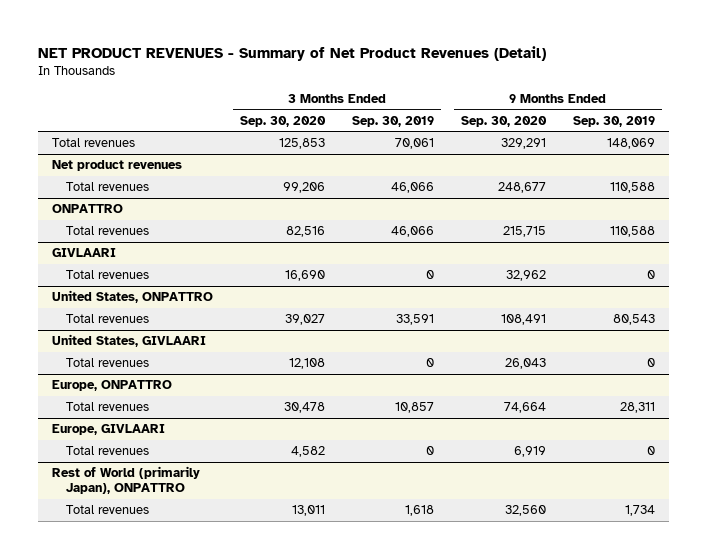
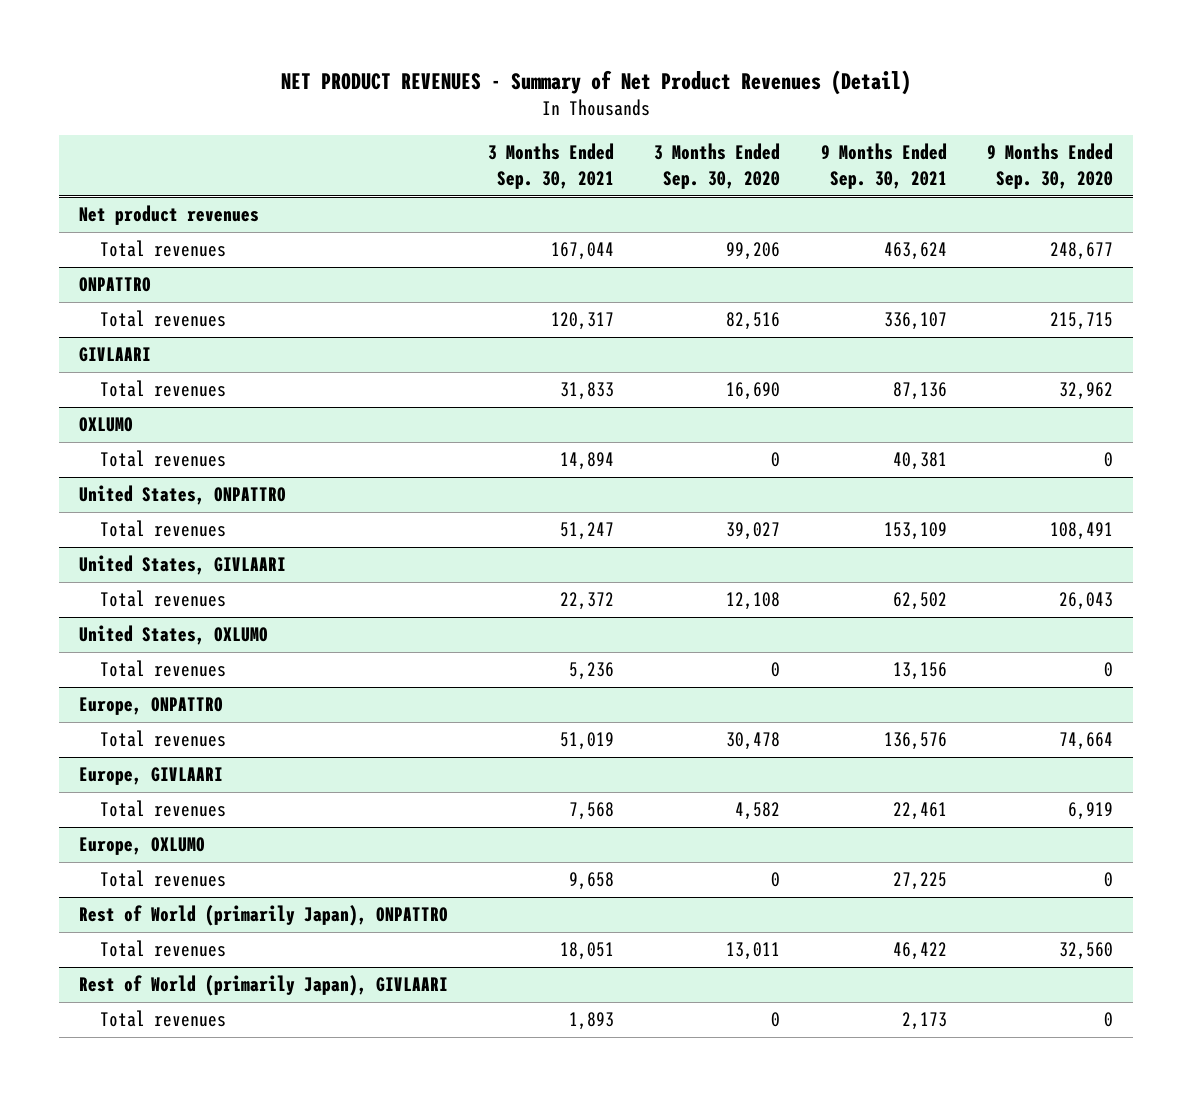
- | 3 Months Ended Sep. 30, 2020 | 3 Months Ended Sep. 30, 2019 | 9 Months Ended Sep. 30, 2020 | 9 Months Ended Sep. 30, 2019
+ | 3 Months Ended Sep. 30, 2021 | 3 Months Ended Sep. 30, 2020 | 9 Months Ended Sep. 30, 2021 | 9 Months Ended Sep. 30, 2020
- Total revenues | 125,853 | 70,061 | 329,291 | 148,069
+ OXLUMO
+ Total revenues | 14,894 | 0 | 40,381 | 0
+ United States, OXLUMO
+ Total revenues | 5,236 | 0 | 13,156 | 0
+ Europe, OXLUMO
+ Total revenues | 9,658 | 0 | 27,225 | 0
+ Rest of World (primarily Japan), GIVLAARI
+ Total revenues | 1,893 | 0 | 2,173 | 0

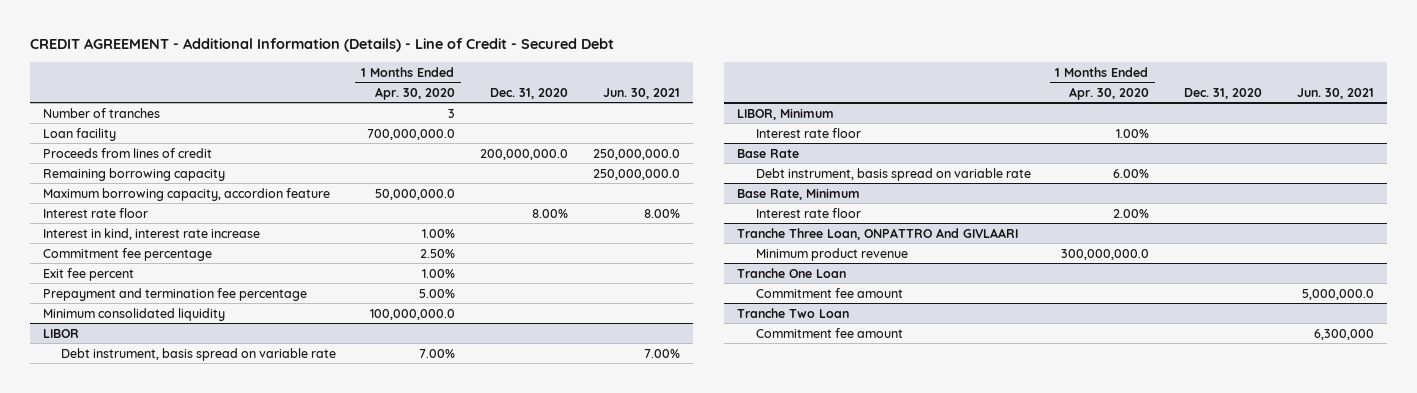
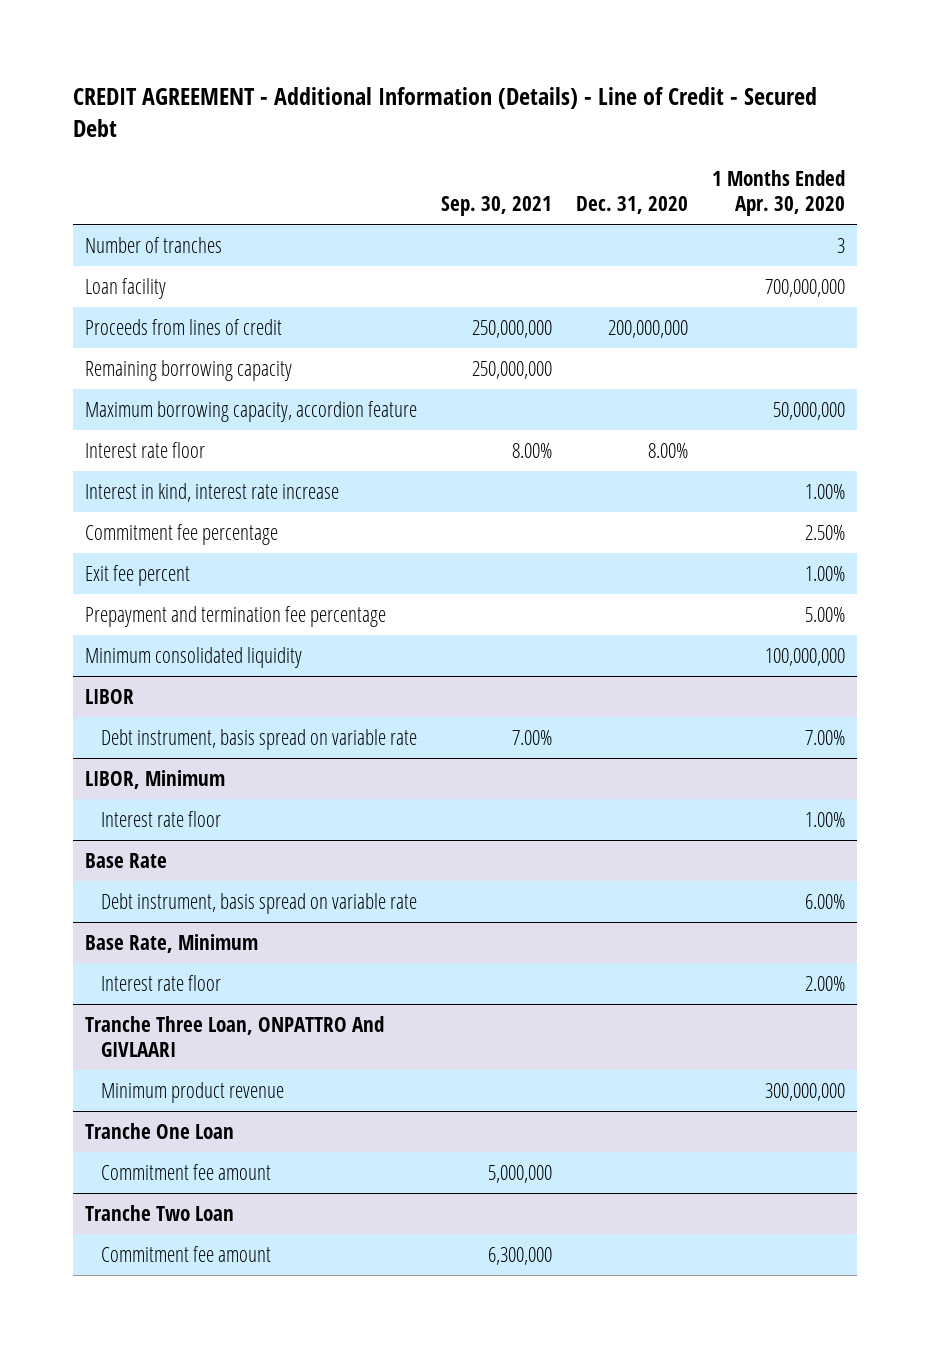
- | 1 Months Ended Apr. 30, 2020 | Dec. 31, 2020 | Jun. 30, 2021
+ | Sep. 30, 2021 | Dec. 31, 2020 | 1 Months Ended Apr. 30, 2020
- Loan facility | 700,000,000.0 | |
- Proceeds from lines of credit | | 200,000,000.0 | 250,000,000.0
+ Loan facility | | | 700,000,000
+ Proceeds from lines of credit | 250,000,000 | 200,000,000 |
- Maximum borrowing capacity, accordion feature | 50,000,000.0 | |
+ Maximum borrowing capacity, accordion feature | | | 50,000,000
- Minimum consolidated liquidity | 100,000,000.0 | |
+ Minimum consolidated liquidity | | | 100,000,000
@ Tranche Three Loan, ONPATTRO And GIVLAARI
- Minimum product revenue | 300,000,000.0 | |
+ Minimum product revenue | | | 300,000,000

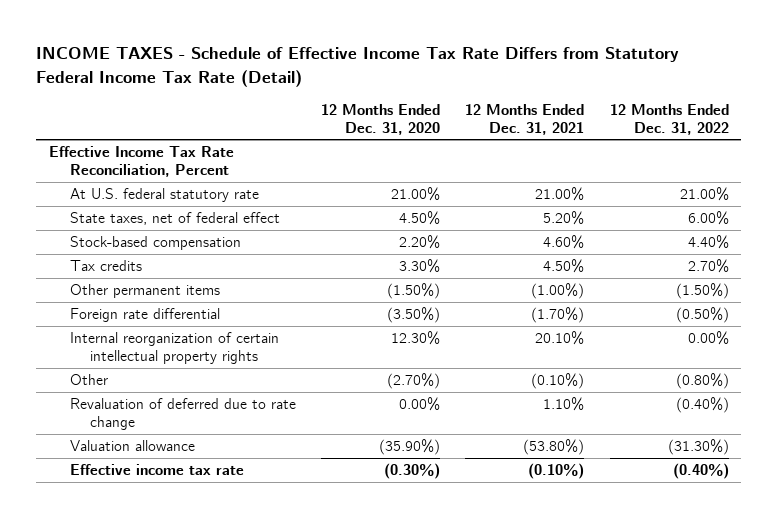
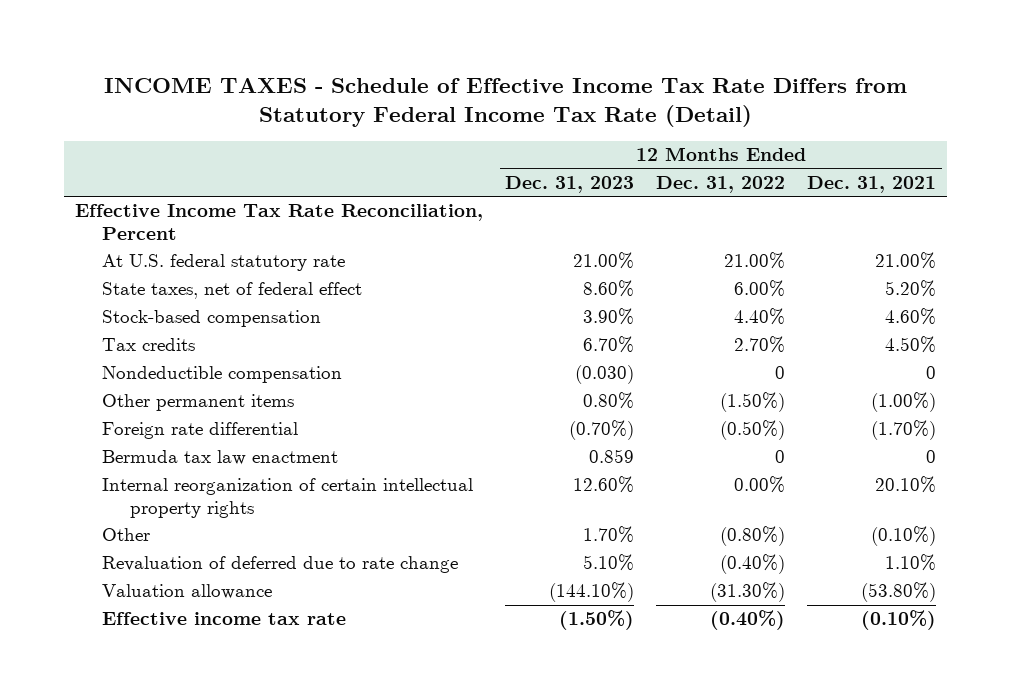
- | 12 Months Ended Dec. 31, 2020 | 12 Months Ended Dec. 31, 2021 | 12 Months Ended Dec. 31, 2022
+ | 12 Months Ended Dec. 31, 2023 | 12 Months Ended Dec. 31, 2022 | 12 Months Ended Dec. 31, 2021
+ Nondeductible compensation | (0.030) | 0 | 0
+ Bermuda tax law enactment | 0.859 | 0 | 0

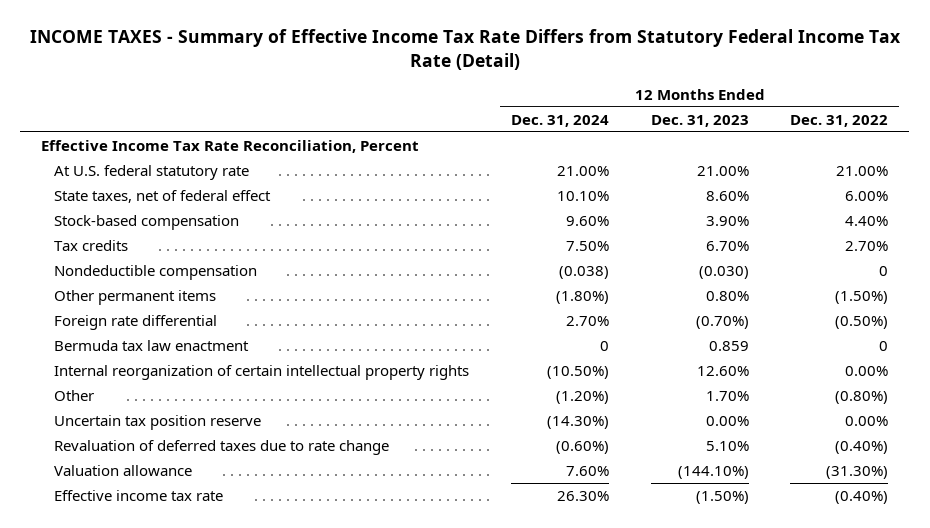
- INCOME TAXES - Schedule of Effective Income Tax Rate Differs from Statutory Federal Income Tax Rate (Detail)
+ INCOME TAXES - Summary of Effective Income Tax Rate Differs from Statutory Federal Income Tax Rate (Detail)
- | 12 Months Ended Dec. 31, 2023 | 12 Months Ended Dec. 31, 2022 | 12 Months Ended Dec. 31, 2021
+ | 12 Months Ended Dec. 31, 2024 | 12 Months Ended Dec. 31, 2023 | 12 Months Ended Dec. 31, 2022
- Revaluation of deferred due to rate change | 5.10% | (0.40%) | 1.10%
+ Uncertain tax position reserve | (14.30%) | 0.00% | 0.00%
+ Revaluation of deferred taxes due to rate change | (0.60%) | 5.10% | (0.40%)

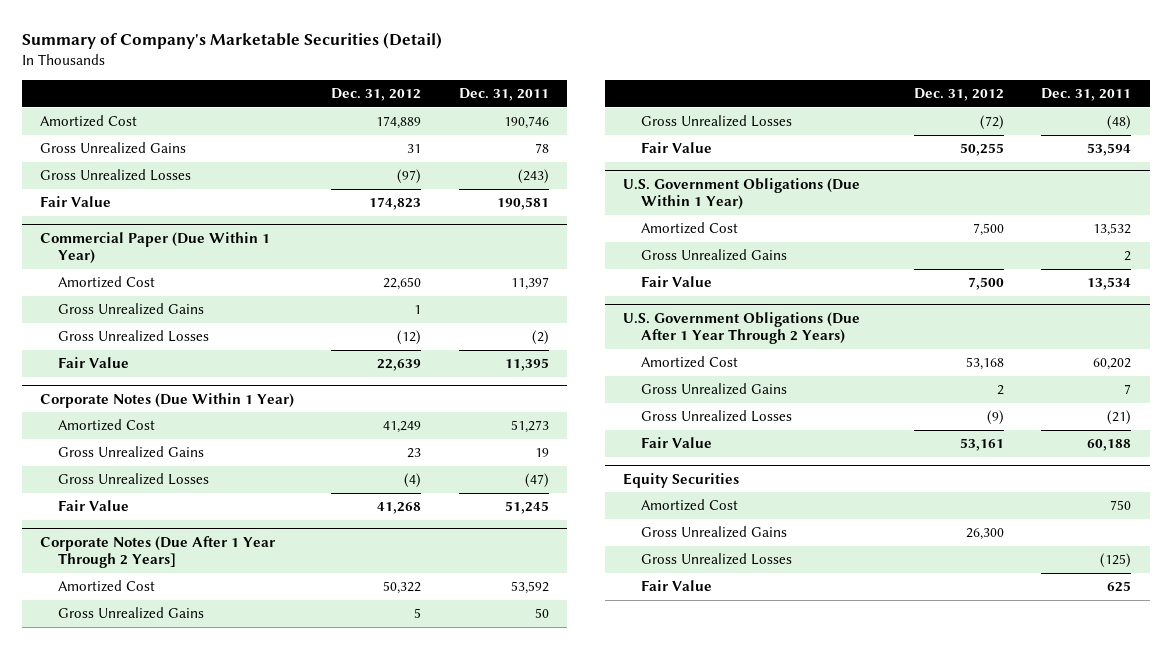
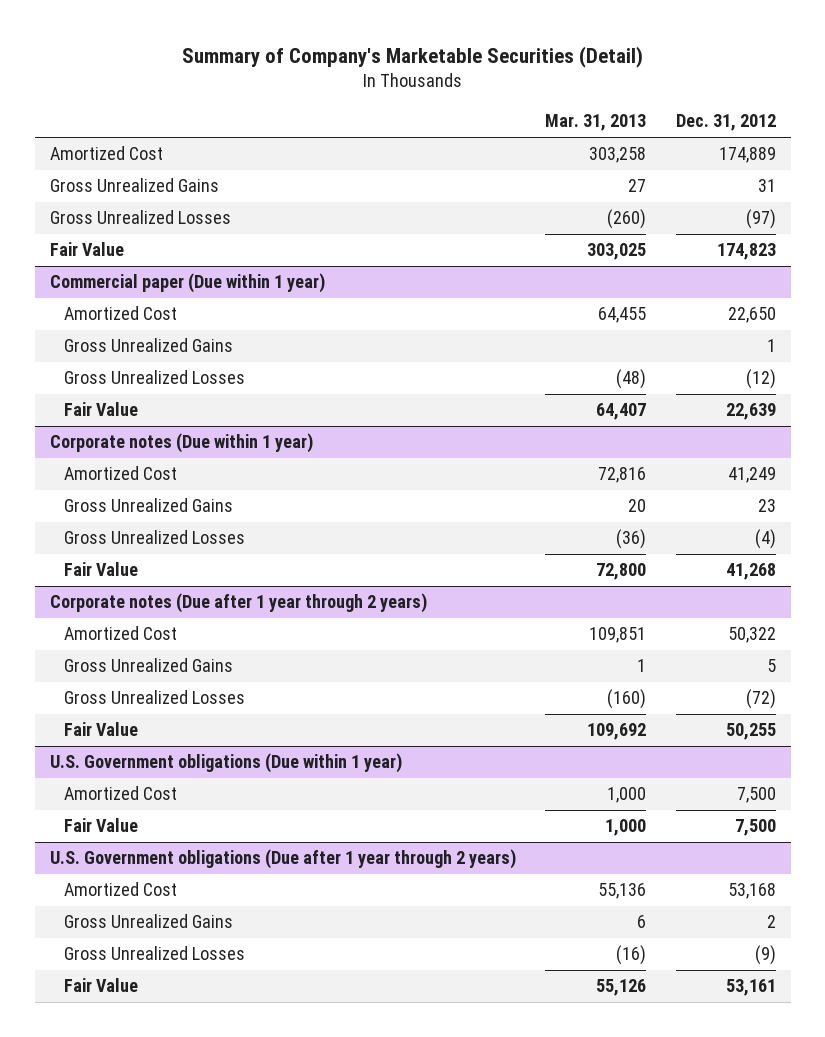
- | Dec. 31, 2012 | Dec. 31, 2011
+ | Mar. 31, 2013 | Dec. 31, 2012
- Commercial Paper (Due Within 1 Year)
+ Commercial paper (Due within 1 year)
- Corporate Notes (Due Within 1 Year)
+ Corporate notes (Due within 1 year)
- Corporate Notes (Due After 1 Year Through 2 Years]
+ Corporate notes (Due after 1 year through 2 years)
- U.S. Government Obligations (Due Within 1 Year)
+ U.S. Government obligations (Due within 1 year)
- Gross Unrealized Gains | | 2
- U.S. Government Obligations (Due After 1 Year Through 2 Years)
+ U.S. Government obligations (Due after 1 year through 2 years)
- Equity Securities
- Amortized Cost | | 750
- Gross Unrealized Gains | 26,300 |
- Gross Unrealized Losses | | (125)
- Fair Value | | 625

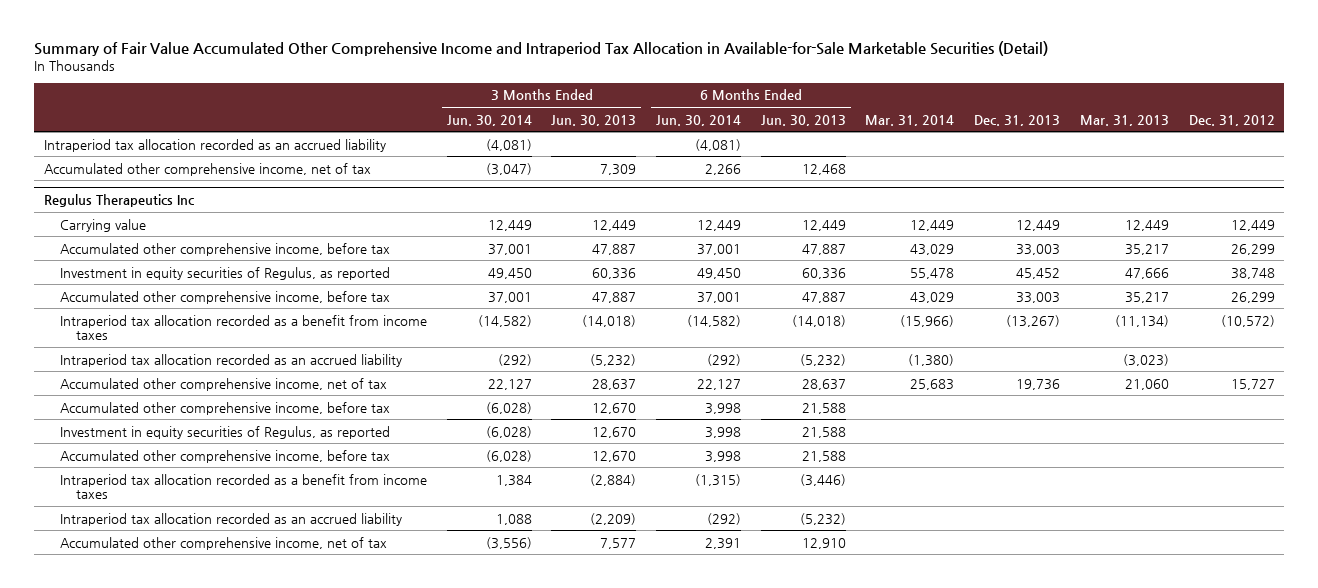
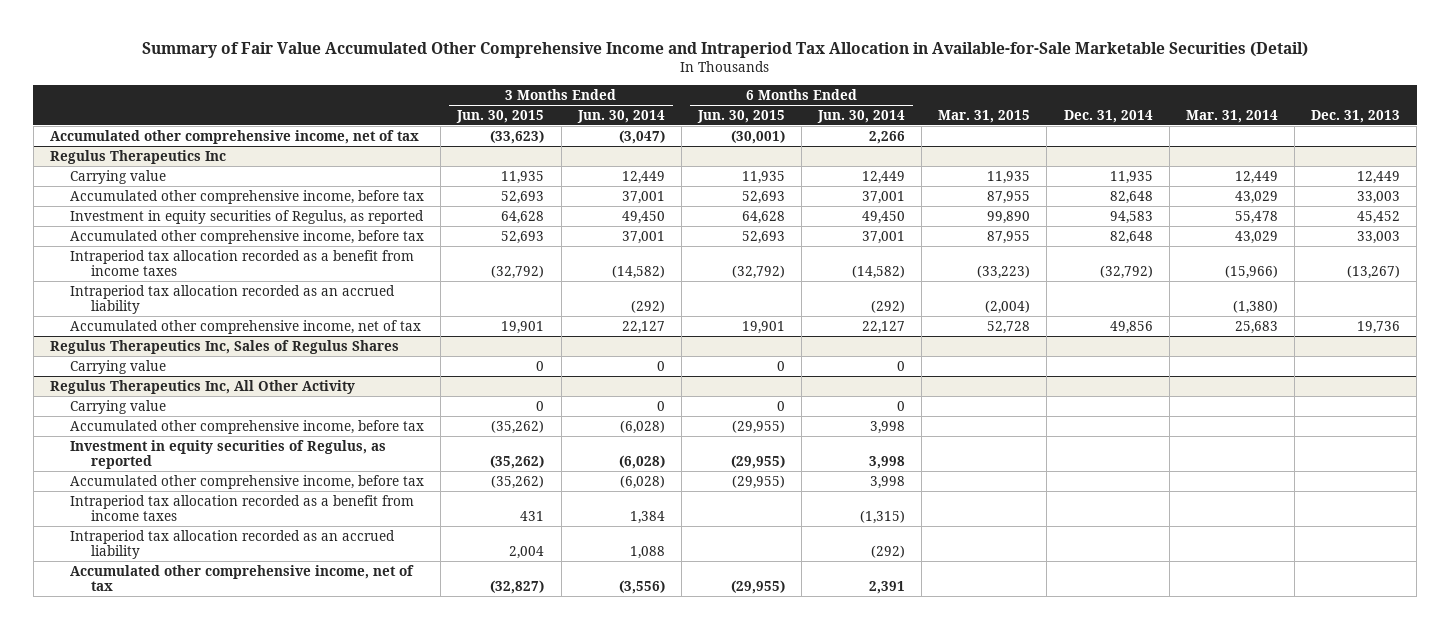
- | 3 Months Ended Jun. 30, 2014 | 3 Months Ended Jun. 30, 2013 | 6 Months Ended Jun. 30, 2014 | 6 Months Ended Jun. 30, 2013 | Mar. 31, 2014 | Dec. 31, 2013 | Mar. 31, 2013 | Dec. 31, 2012
+ | 3 Months Ended Jun. 30, 2015 | 3 Months Ended Jun. 30, 2014 | 6 Months Ended Jun. 30, 2015 | 6 Months Ended Jun. 30, 2014 | Mar. 31, 2015 | Dec. 31, 2014 | Mar. 31, 2014 | Dec. 31, 2013
- Intraperiod tax allocation recorded as an accrued liability | (4,081) | | (4,081) | | | | |
+ Regulus Therapeutics Inc, Sales of Regulus Shares
+ Carrying value | 0 | 0 | 0 | 0 | | | |
+ Regulus Therapeutics Inc, All Other Activity
+ Carrying value | 0 | 0 | 0 | 0 | | | |

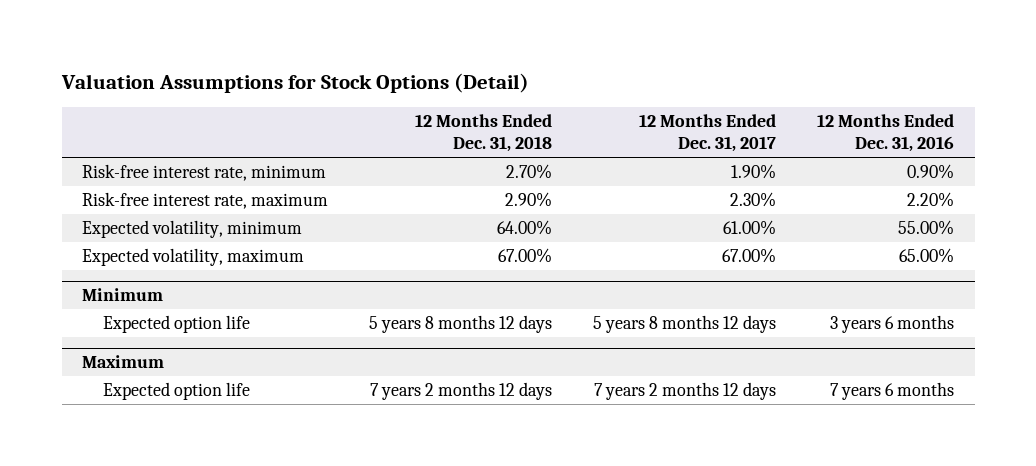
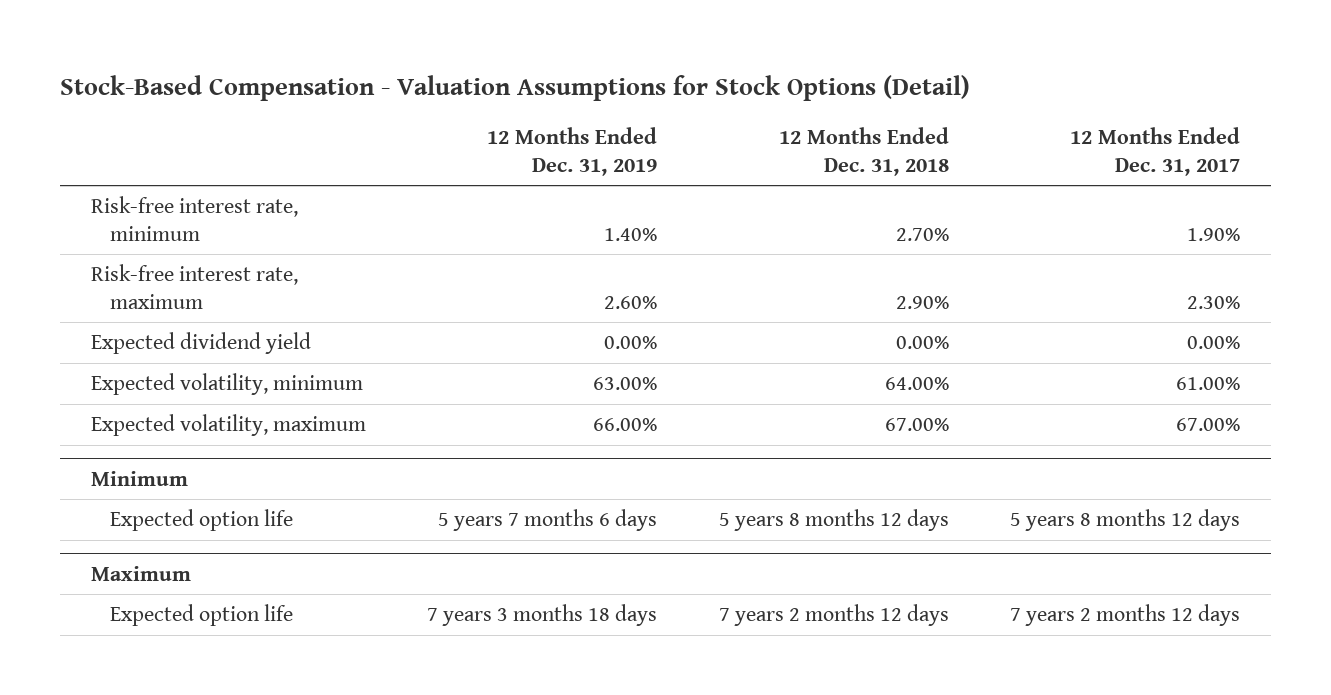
- Valuation Assumptions for Stock Options (Detail)
+ Stock-Based Compensation - Valuation Assumptions for Stock Options (Detail)
- | 12 Months Ended Dec. 31, 2018 | 12 Months Ended Dec. 31, 2017 | 12 Months Ended Dec. 31, 2016
+ | 12 Months Ended Dec. 31, 2019 | 12 Months Ended Dec. 31, 2018 | 12 Months Ended Dec. 31, 2017
+ Expected dividend yield | 0.00% | 0.00% | 0.00%

